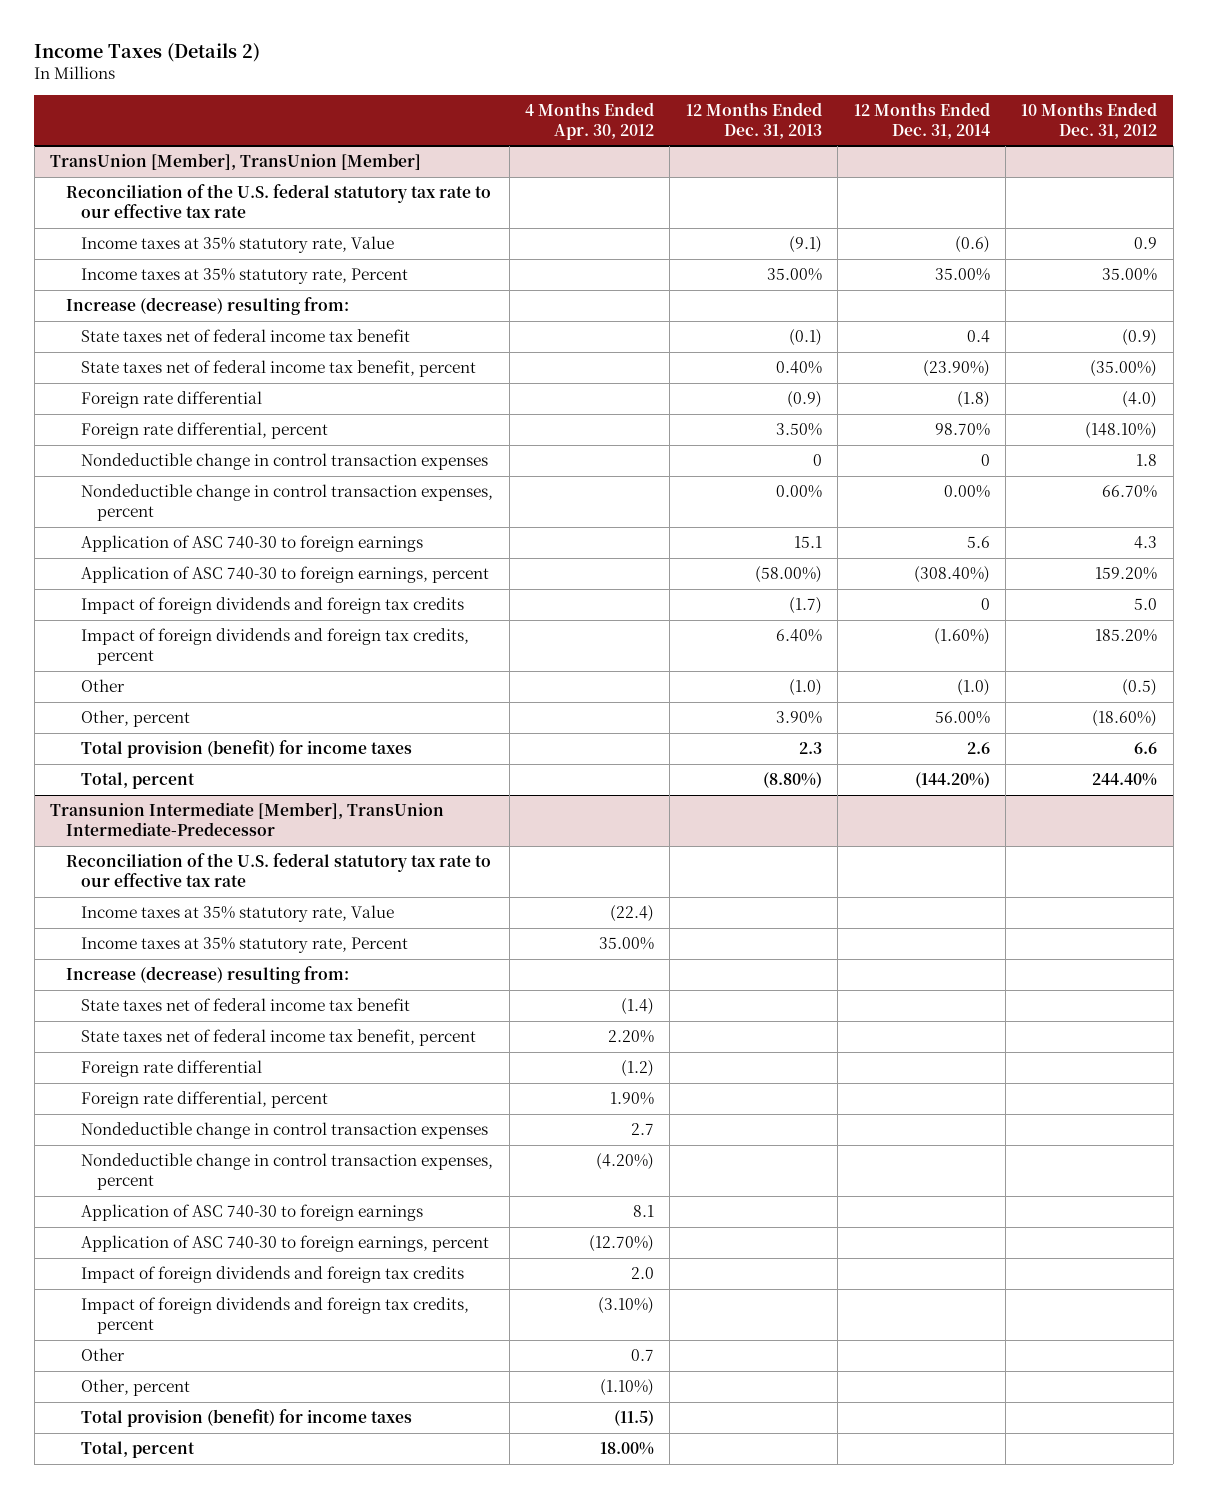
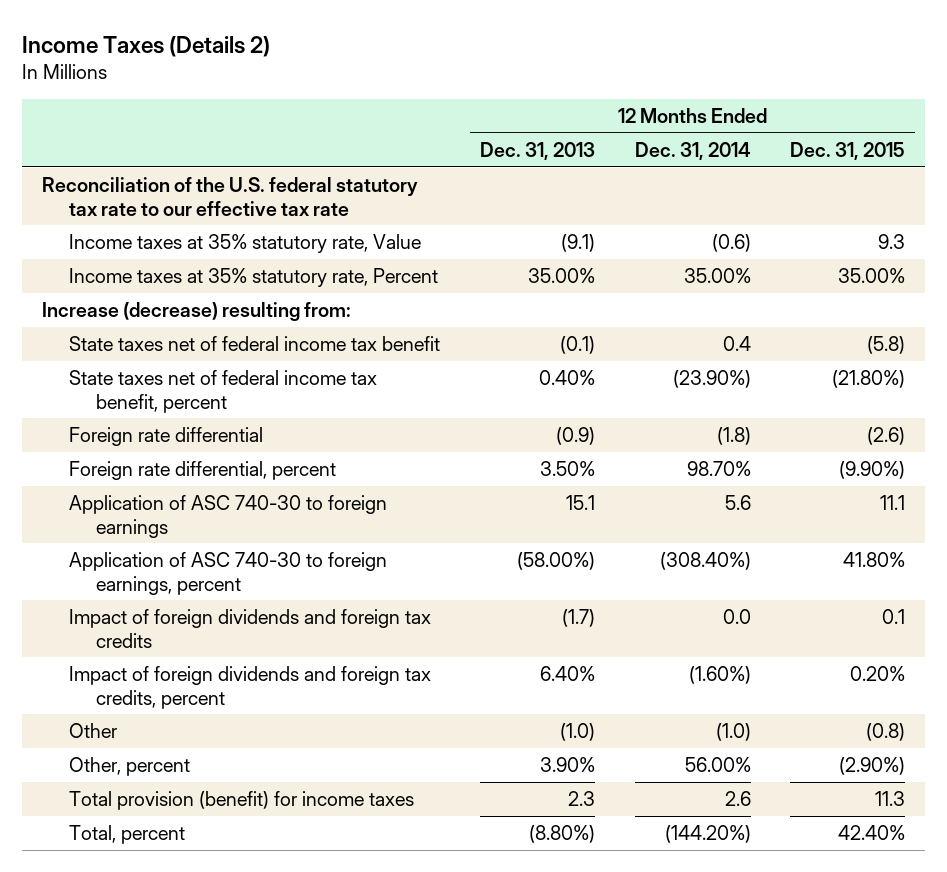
- | 4 Months Ended Apr. 30, 2012 | 12 Months Ended Dec. 31, 2013 | 12 Months Ended Dec. 31, 2014 | 10 Months Ended Dec. 31, 2012
+ | 12 Months Ended Dec. 31, 2013 | 12 Months Ended Dec. 31, 2014 | 12 Months Ended Dec. 31, 2015
- TransUnion [Member], TransUnion [Member]
- Nondeductible change in control transaction expenses | | 0 | 0 | 1.8
- Nondeductible change in control transaction expenses, percent | | 0.00% | 0.00% | 66.70%
- Impact of foreign dividends and foreign tax credits | | (1.7) | 0 | 5.0
+ Impact of foreign dividends and foreign tax credits | (1.7) | 0.0 | 0.1
- Transunion Intermediate [Member], TransUnion Intermediate-Predecessor
- Reconciliation of the U.S. federal statutory tax rate to our effective tax rate
- Income taxes at 35% statutory rate, Value | (22.4) | | |
- Income taxes at 35% statutory rate, Percent | 35.00% | | |
- Increase (decrease) resulting from:
- State taxes net of federal income tax benefit | (1.4) | | |
- State taxes net of federal income tax benefit, percent | 2.20% | | |
- Foreign rate differential | (1.2) | | |
- Foreign rate differential, percent | 1.90% | | |
- Nondeductible change in control transaction expenses | 2.7 | | |
- Nondeductible change in control transaction expenses, percent | (4.20%) | | |
- Application of ASC 740-30 to foreign earnings | 8.1 | | |
- Application of ASC 740-30 to foreign earnings, percent | (12.70%) | | |
- Impact of foreign dividends and foreign tax credits | 2.0 | | |
- Impact of foreign dividends and foreign tax credits, percent | (3.10%) | | |
- Other | 0.7 | | |
- Other, percent | (1.10%) | | |
- Total provision (benefit) for income taxes | (11.5) | | |
- Total, percent | 18.00% | | |

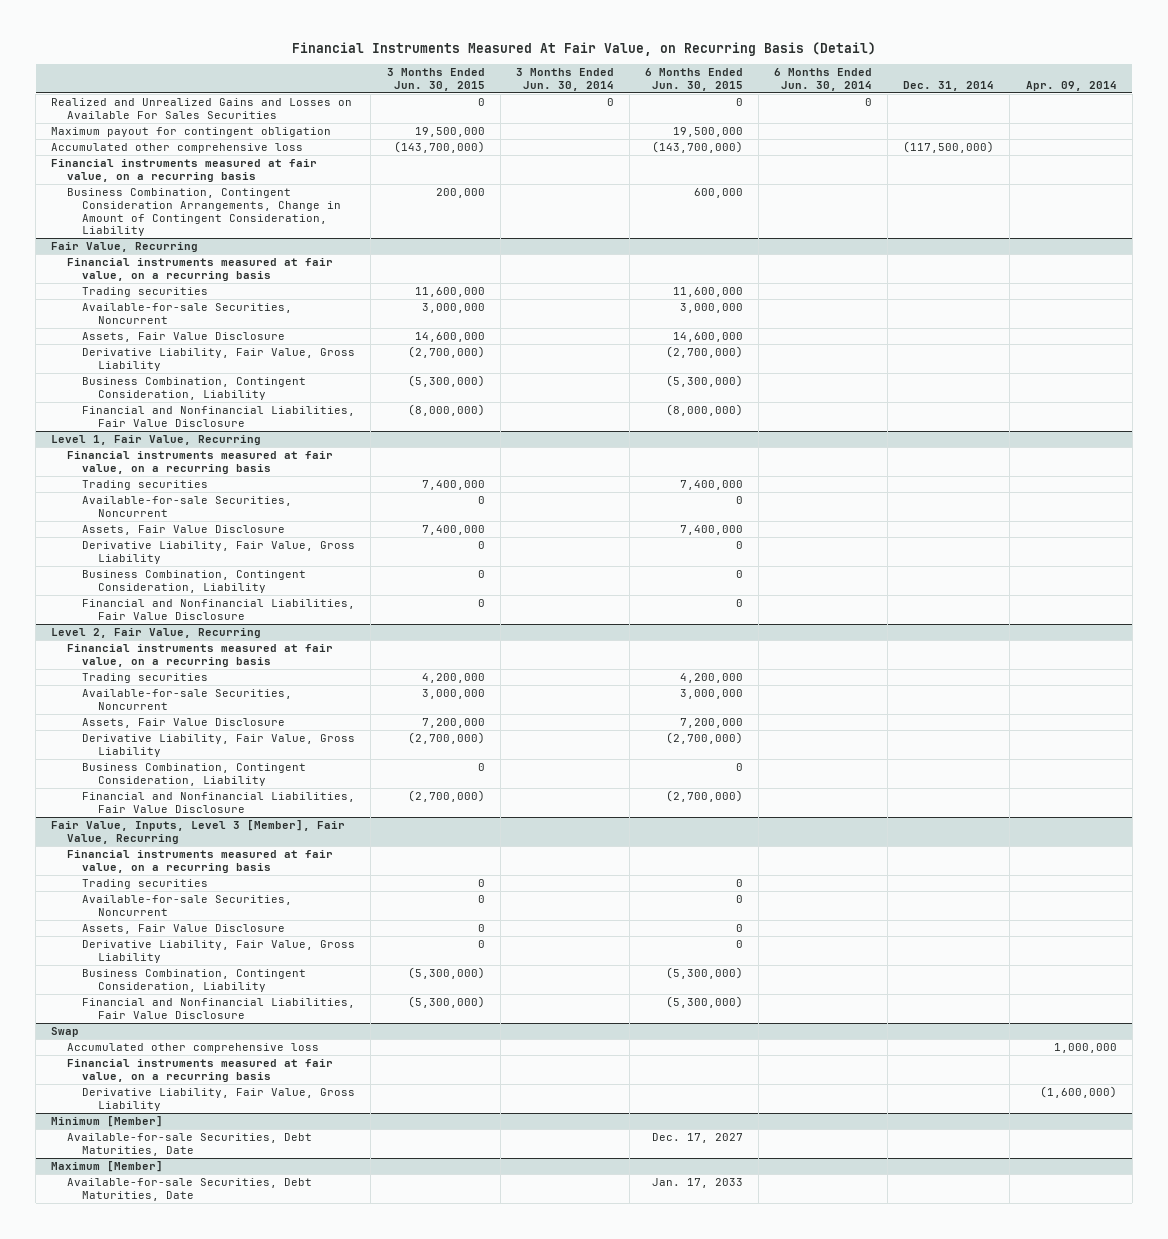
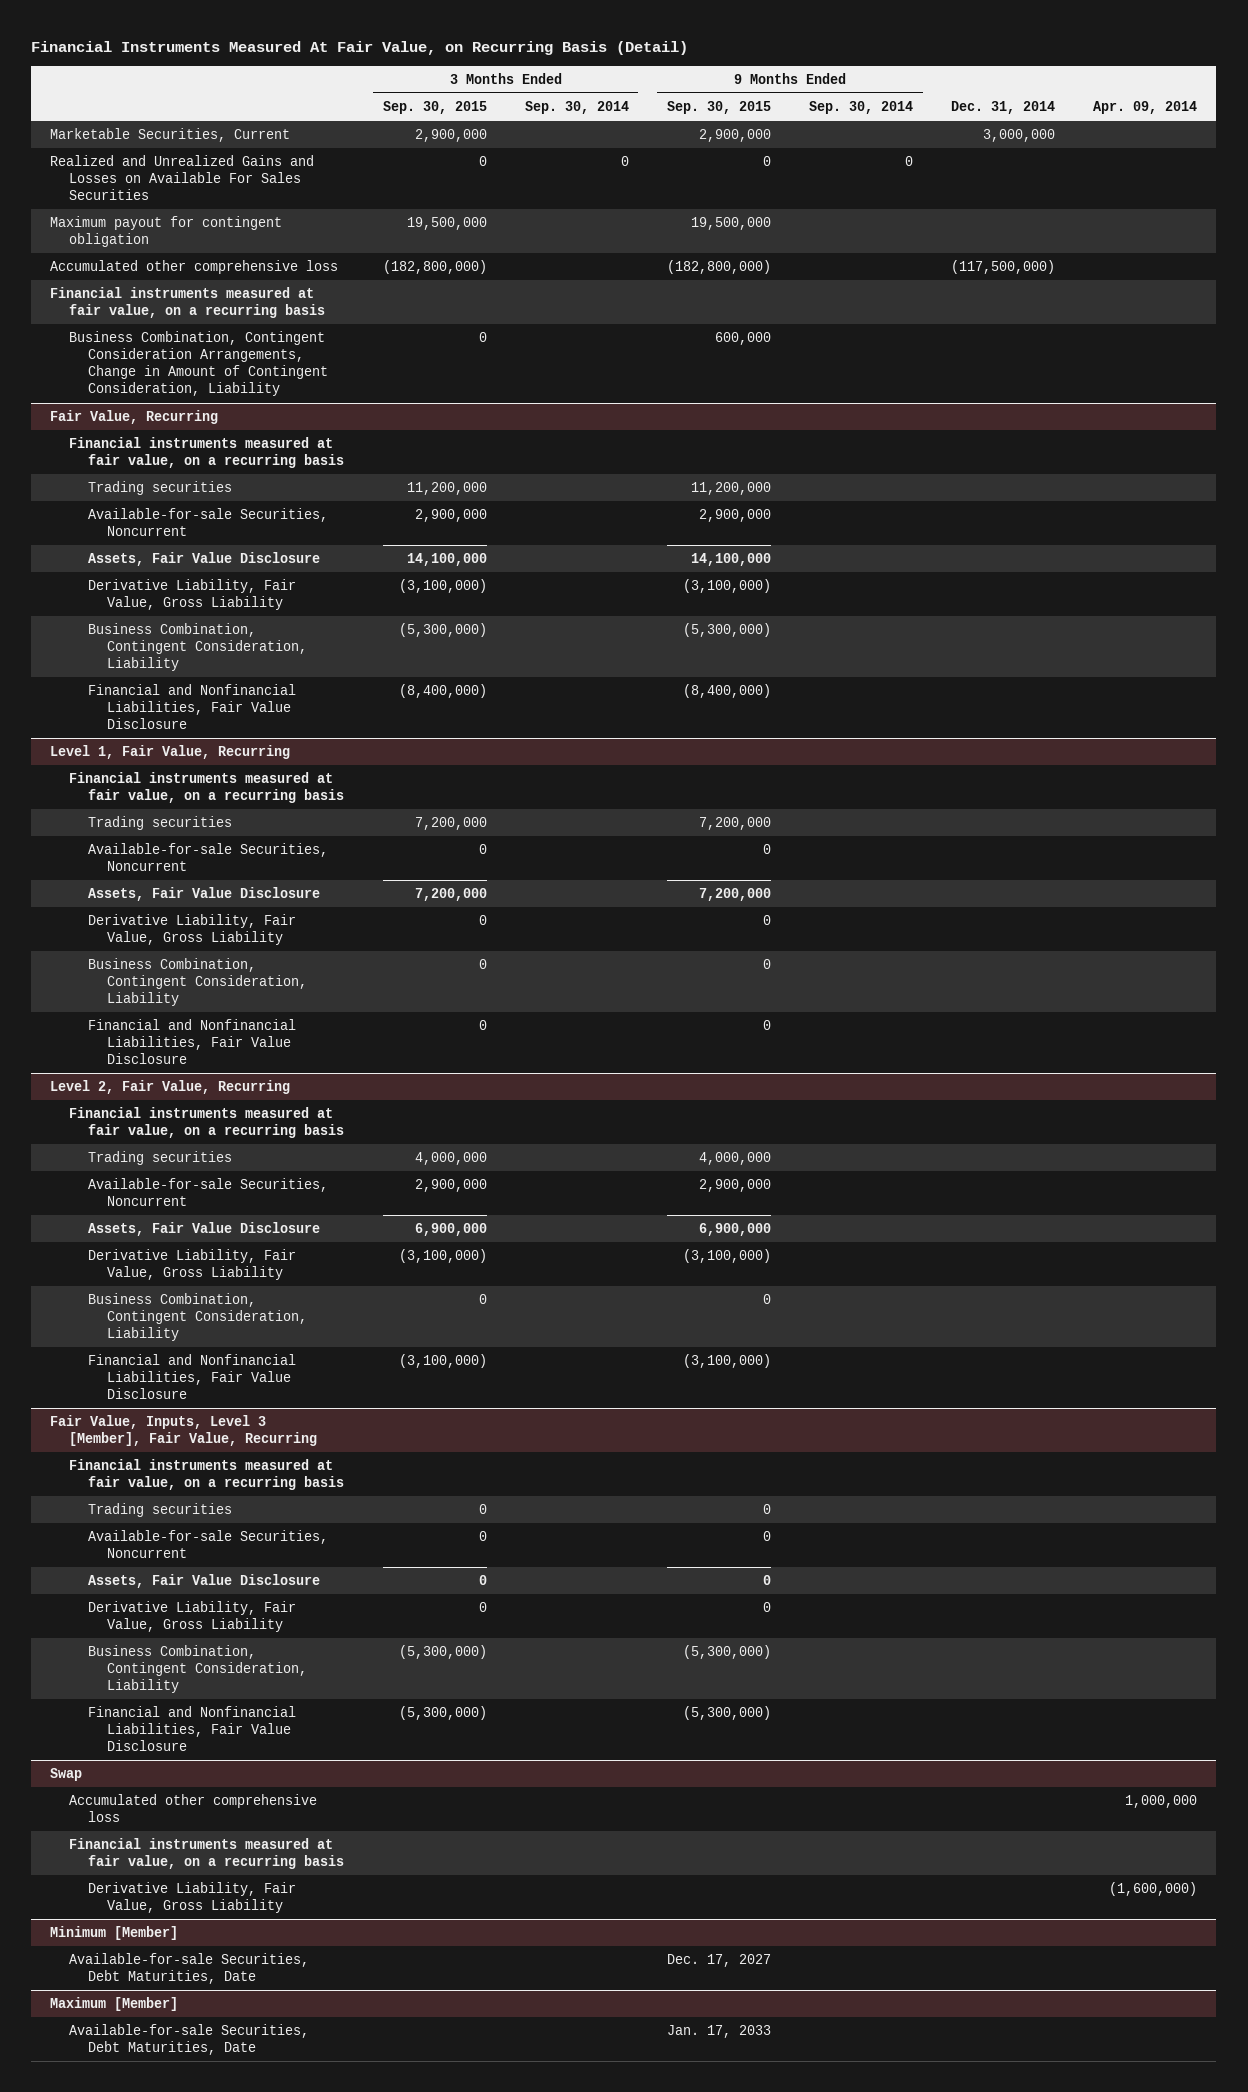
- | 3 Months Ended Jun. 30, 2015 | 3 Months Ended Jun. 30, 2014 | 6 Months Ended Jun. 30, 2015 | 6 Months Ended Jun. 30, 2014 | Dec. 31, 2014 | Apr. 09, 2014
+ | 3 Months Ended Sep. 30, 2015 | 3 Months Ended Sep. 30, 2014 | 9 Months Ended Sep. 30, 2015 | 9 Months Ended Sep. 30, 2014 | Dec. 31, 2014 | Apr. 09, 2014
+ Marketable Securities, Current | 2,900,000 | | 2,900,000 | | 3,000,000 |

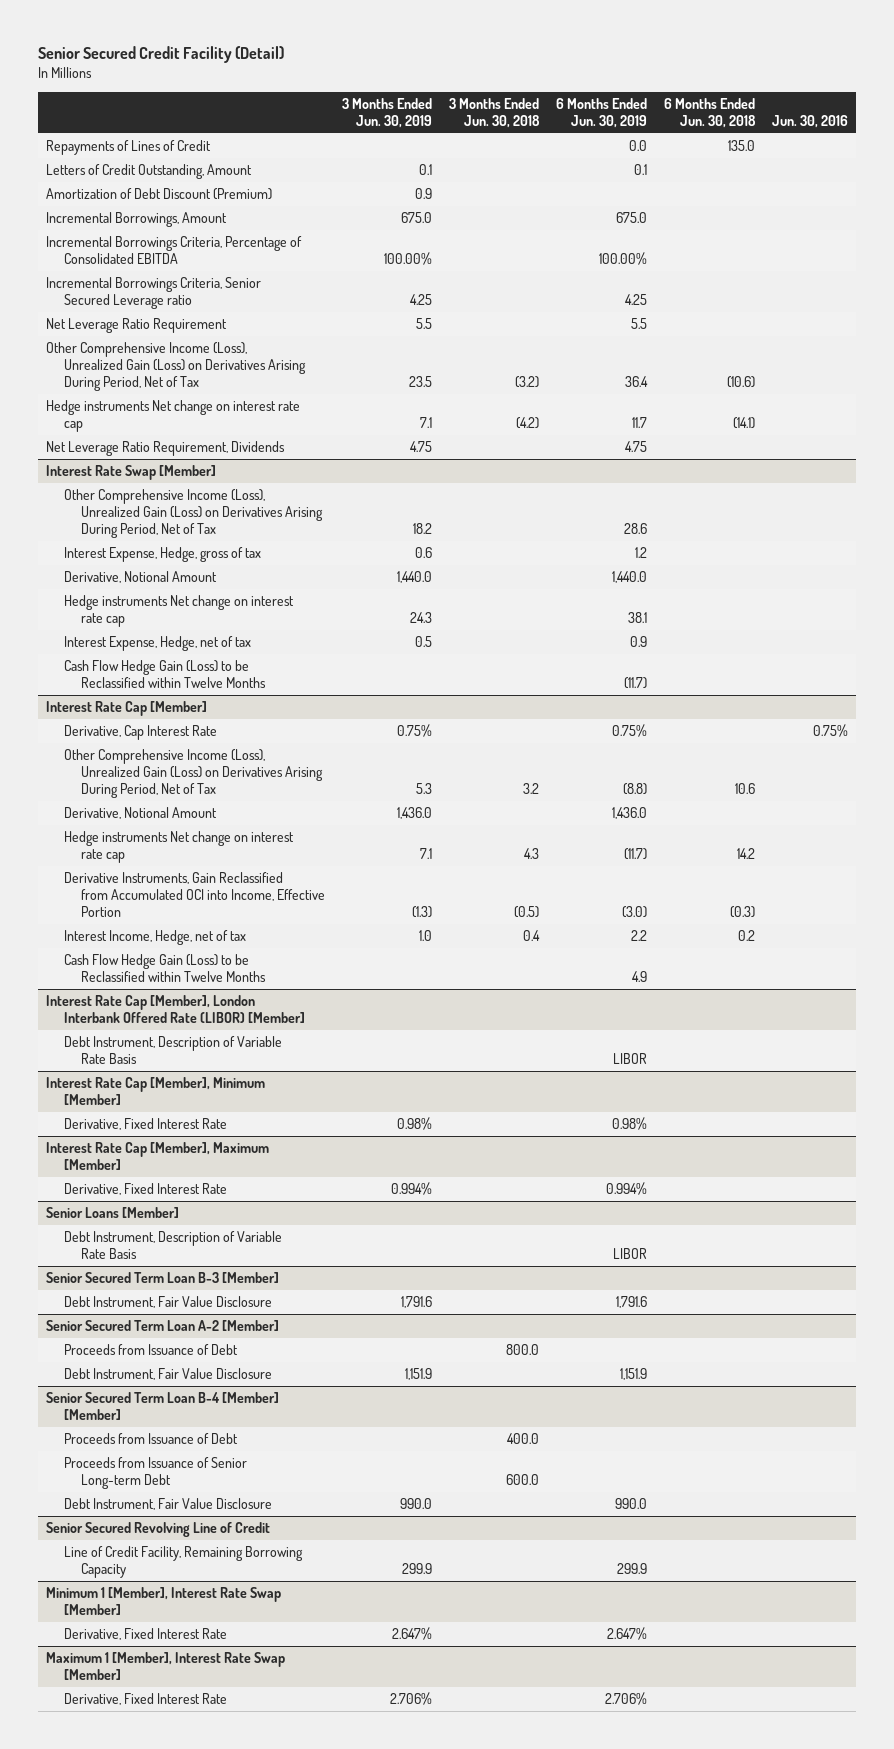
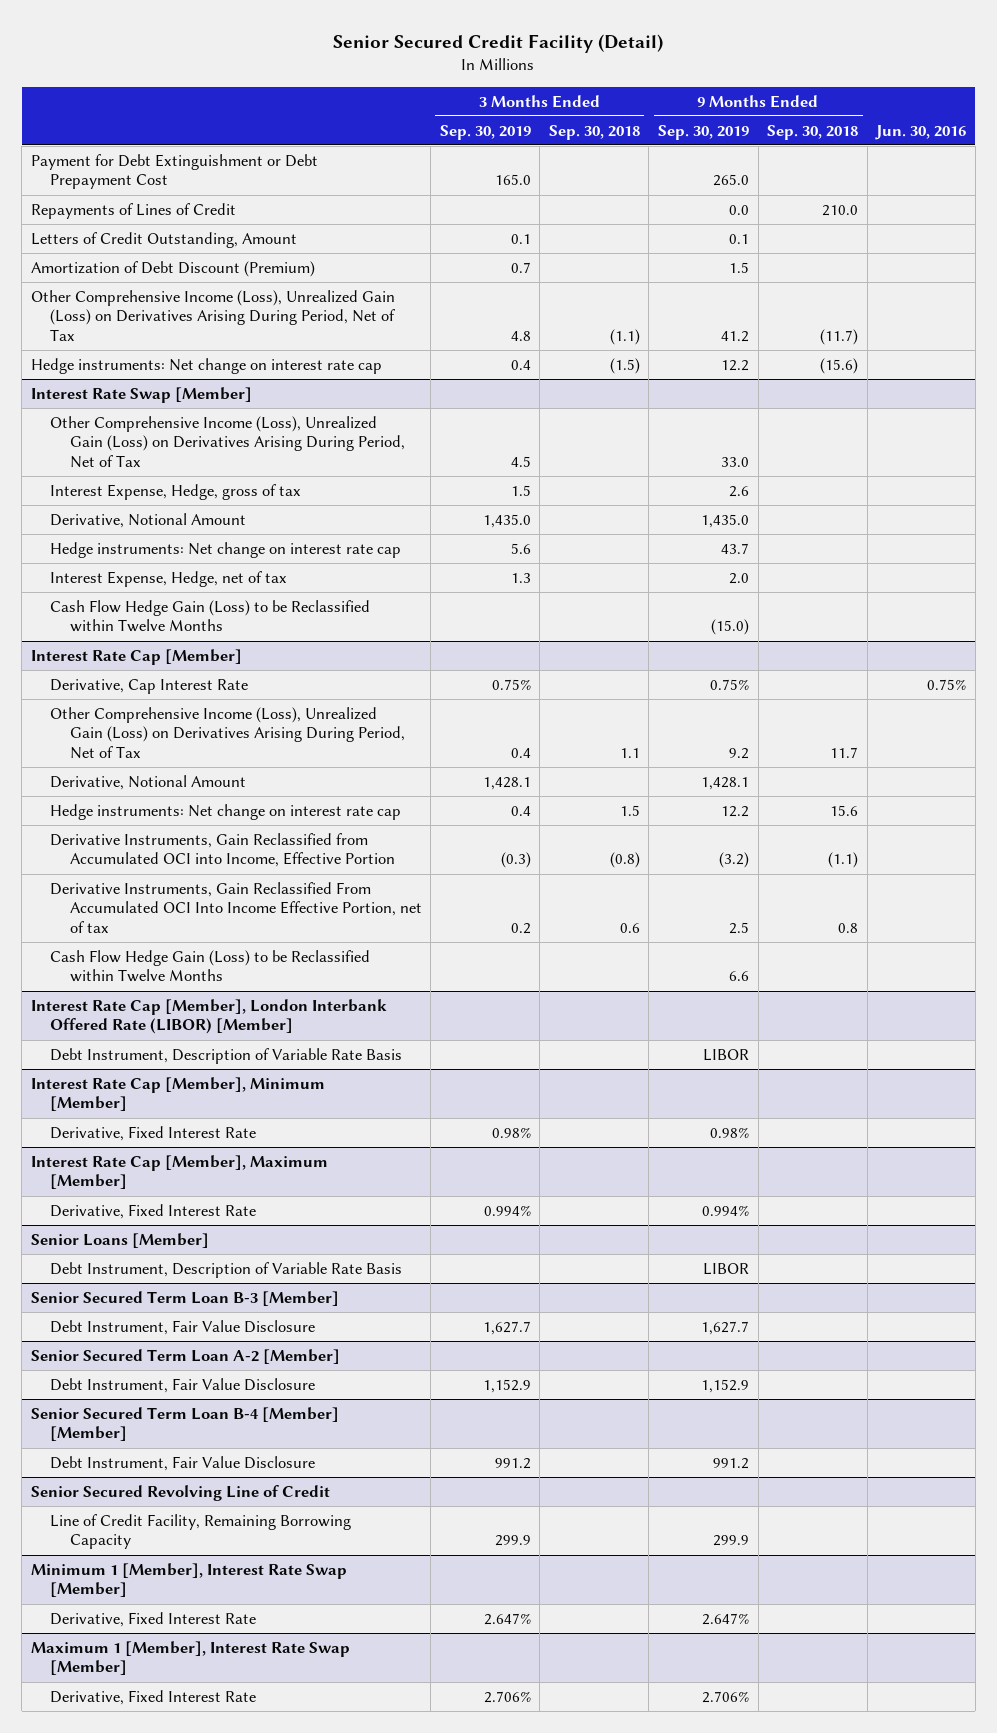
- | 3 Months Ended Jun. 30, 2019 | 3 Months Ended Jun. 30, 2018 | 6 Months Ended Jun. 30, 2019 | 6 Months Ended Jun. 30, 2018 | Jun. 30, 2016
+ | 3 Months Ended Sep. 30, 2019 | 3 Months Ended Sep. 30, 2018 | 9 Months Ended Sep. 30, 2019 | 9 Months Ended Sep. 30, 2018 | Jun. 30, 2016
+ Payment for Debt Extinguishment or Debt Prepayment Cost | 165.0 | | 265.0 | |
- Incremental Borrowings, Amount | 675.0 | | 675.0 | |
- Incremental Borrowings Criteria, Percentage of Consolidated EBITDA | 100.00% | | 100.00% | |
- Incremental Borrowings Criteria, Senior Secured Leverage ratio | 4.25 | | 4.25 | |
- Net Leverage Ratio Requirement | 5.5 | | 5.5 | |
- Hedge instruments Net change on interest rate cap | 7.1 | (4.2) | 11.7 | (14.1) |
- Net Leverage Ratio Requirement, Dividends | 4.75 | | 4.75 | |
+ Hedge instruments: Net change on interest rate cap | 0.4 | (1.5) | 12.2 | (15.6) |
@ Interest Rate Swap [Member]
- Hedge instruments Net change on interest rate cap | 24.3 | | 38.1 | |
+ Hedge instruments: Net change on interest rate cap | 5.6 | | 43.7 | |
@ Interest Rate Cap [Member]
- Hedge instruments Net change on interest rate cap | 7.1 | 4.3 | (11.7) | 14.2 |
+ Hedge instruments: Net change on interest rate cap | 0.4 | 1.5 | 12.2 | 15.6 |
- Interest Income, Hedge, net of tax | 1.0 | 0.4 | 2.2 | 0.2 |
+ Derivative Instruments, Gain Reclassified From Accumulated OCI Into Income Effective Portion, net of tax | 0.2 | 0.6 | 2.5 | 0.8 |
@ Senior Secured Term Loan A-2 [Member]
- Proceeds from Issuance of Debt | | 800.0 | | |
@ Senior Secured Term Loan B-4 [Member] [Member]
- Proceeds from Issuance of Debt | | 400.0 | | |
- Proceeds from Issuance of Senior Long-term Debt | | 600.0 | | |

